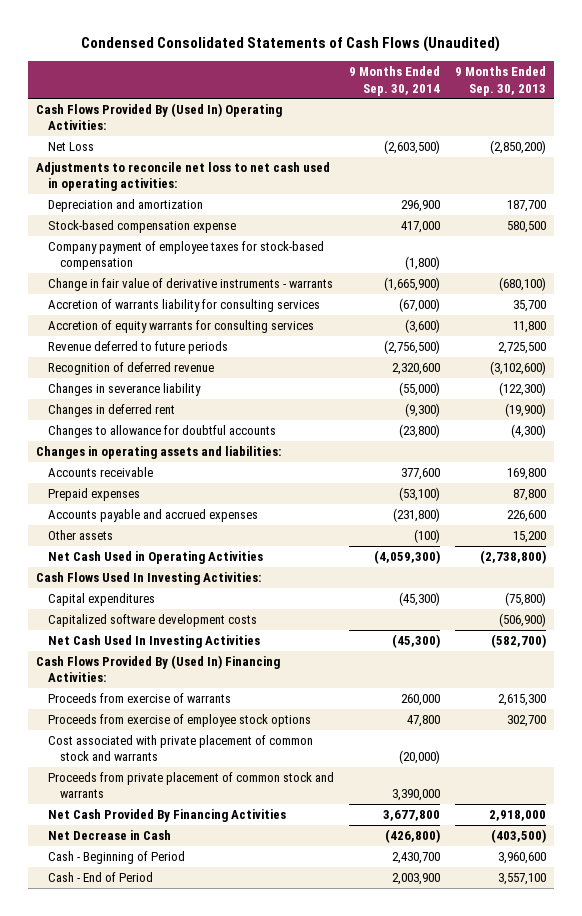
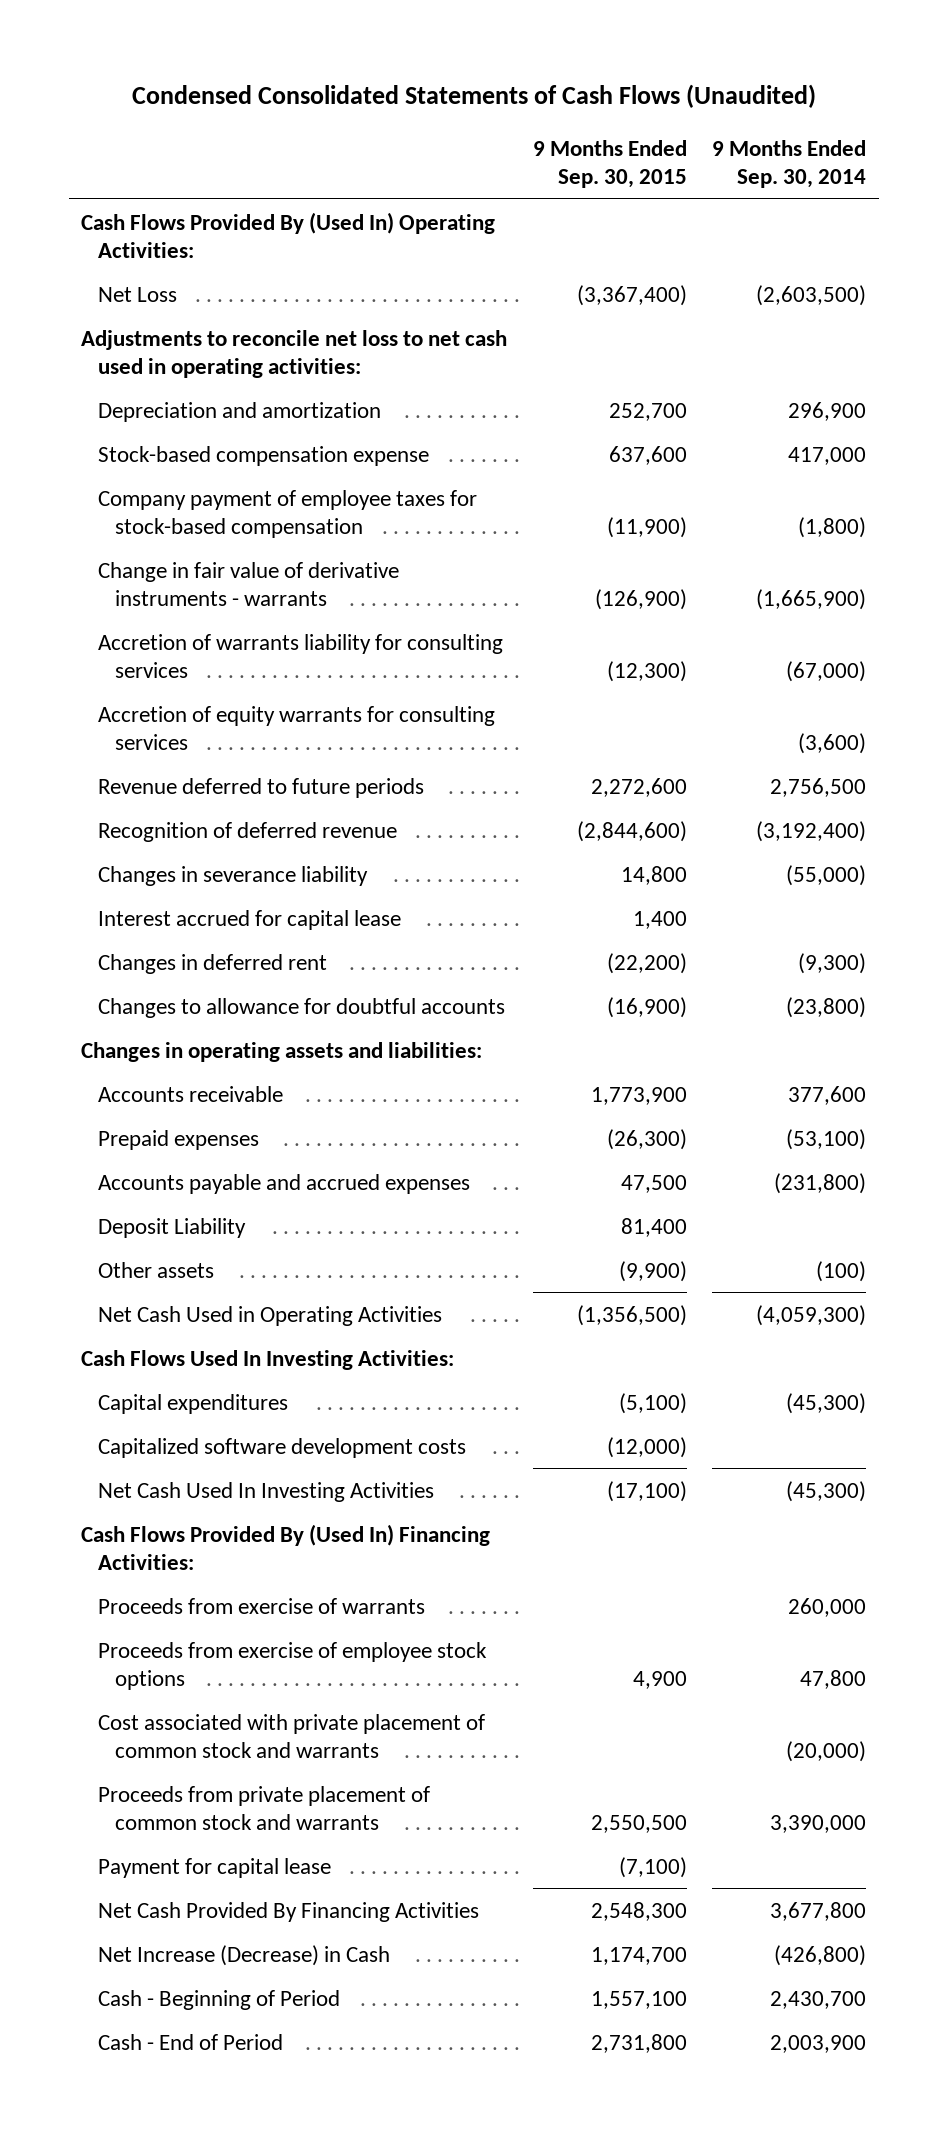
- | 9 Months Ended Sep. 30, 2014 | 9 Months Ended Sep. 30, 2013
+ | 9 Months Ended Sep. 30, 2015 | 9 Months Ended Sep. 30, 2014
- Revenue deferred to future periods | (2,756,500) | 2,725,500
- Recognition of deferred revenue | 2,320,600 | (3,102,600)
+ Revenue deferred to future periods | 2,272,600 | 2,756,500
+ Recognition of deferred revenue | (2,844,600) | (3,192,400)
+ Interest accrued for capital lease | 1,400 |
+ Deposit Liability | 81,400 |
+ Payment for capital lease | (7,100) |
- Net Decrease in Cash | (426,800) | (403,500)
+ Net Increase (Decrease) in Cash | 1,174,700 | (426,800)

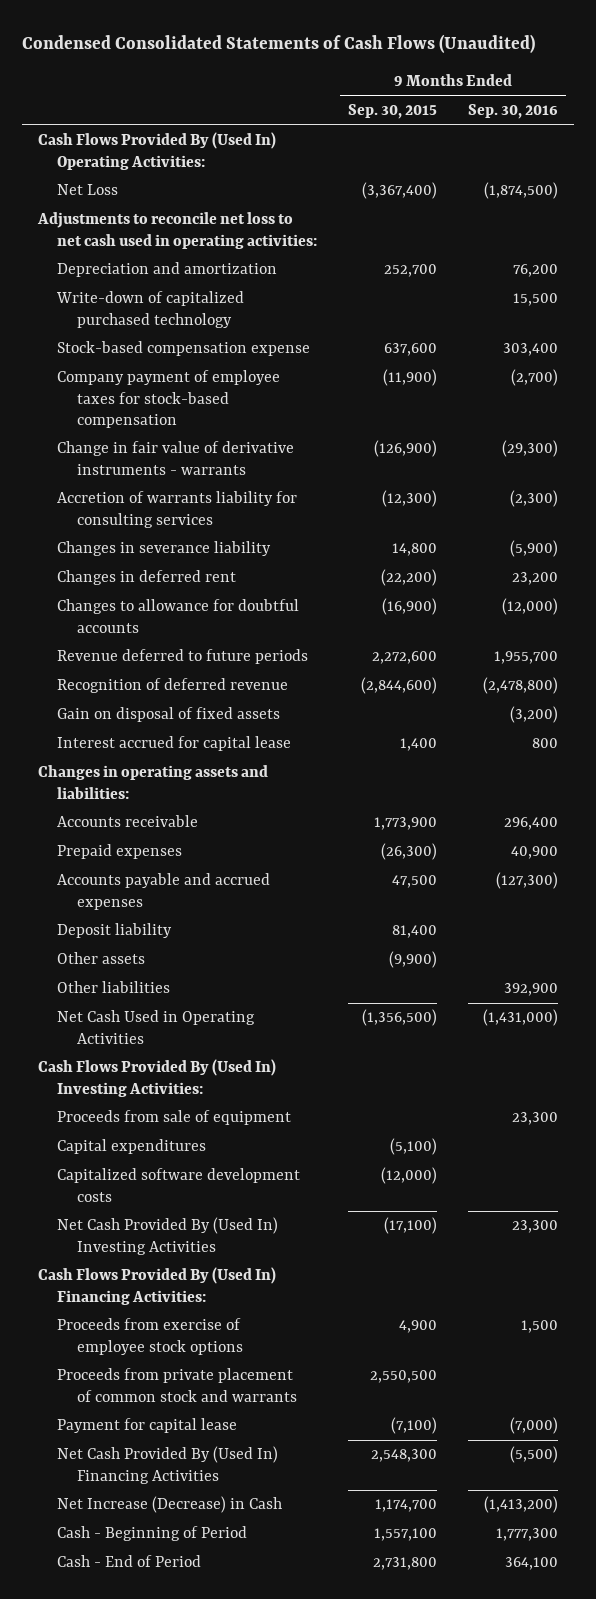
- | 9 Months Ended Sep. 30, 2015 | 9 Months Ended Sep. 30, 2014
+ | 9 Months Ended Sep. 30, 2015 | 9 Months Ended Sep. 30, 2016
+ Write-down of capitalized purchased technology | | 15,500
- Accretion of equity warrants for consulting services | | (3,600)
moved down: Revenue deferred to future periods | 2,272,600 | 1,955,700
moved down: Recognition of deferred revenue | (2,844,600) | (2,478,800)
+ Gain on disposal of fixed assets | | (3,200)
moved down: Interest accrued for capital lease | 1,400 | 800
- Deposit Liability | 81,400 |
+ Deposit liability | 81,400 |
+ Other liabilities | | 392,900
- Cash Flows Used In Investing Activities:
+ Cash Flows Provided By (Used In) Investing Activities:
+ Proceeds from sale of equipment | | 23,300
- Net Cash Used In Investing Activities | (17,100) | (45,300)
+ Net Cash Provided By (Used In) Investing Activities | (17,100) | 23,300
- Proceeds from exercise of warrants | | 260,000
- Cost associated with private placement of common stock and warrants | | (20,000)
- Net Cash Provided By Financing Activities | 2,548,300 | 3,677,800
+ Net Cash Provided By (Used In) Financing Activities | 2,548,300 | (5,500)

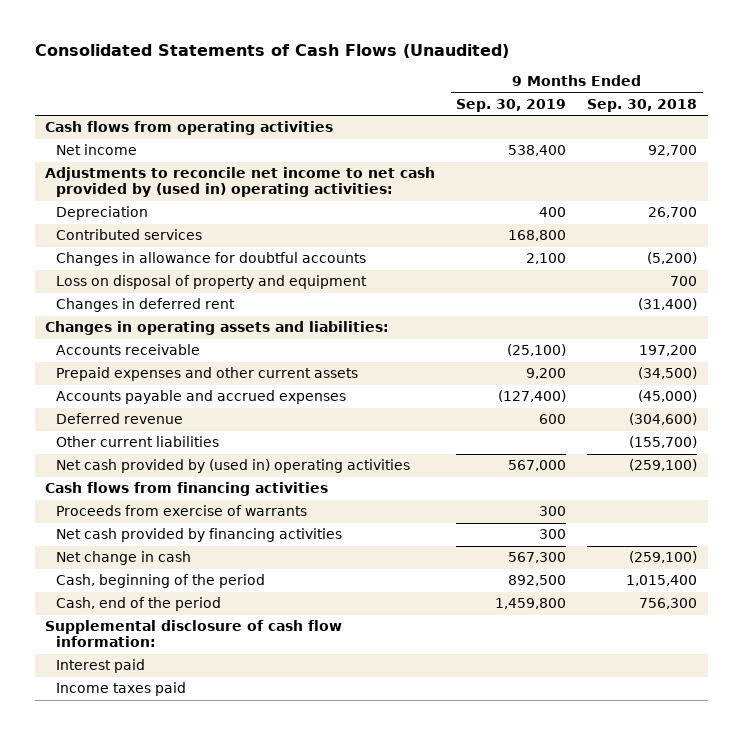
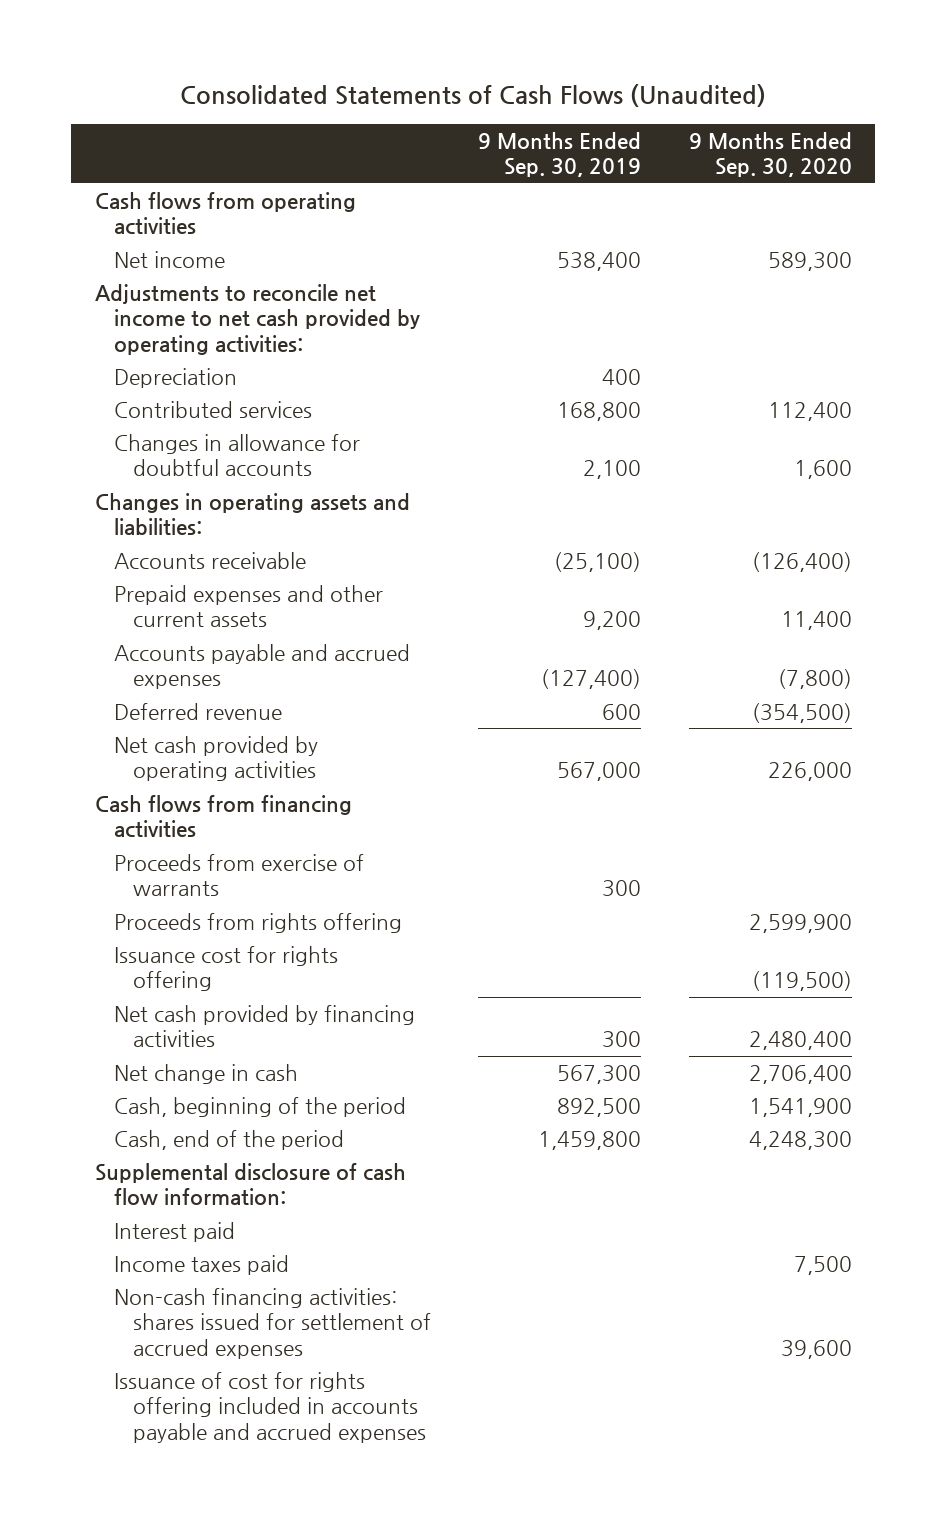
- | 9 Months Ended Sep. 30, 2019 | 9 Months Ended Sep. 30, 2018
+ | 9 Months Ended Sep. 30, 2019 | 9 Months Ended Sep. 30, 2020
- Adjustments to reconcile net income to net cash provided by (used in) operating activities:
+ Adjustments to reconcile net income to net cash provided by operating activities:
- Loss on disposal of property and equipment | | 700
- Changes in deferred rent | | (31,400)
- Other current liabilities | | (155,700)
- Net cash provided by (used in) operating activities | 567,000 | (259,100)
+ Net cash provided by operating activities | 567,000 | 226,000
+ Proceeds from rights offering | | 2,599,900
+ Issuance cost for rights offering | | (119,500)
+ Non-cash financing activities: shares issued for settlement of accrued expenses | | 39,600
+ Issuance of cost for rights offering included in accounts payable and accrued expenses

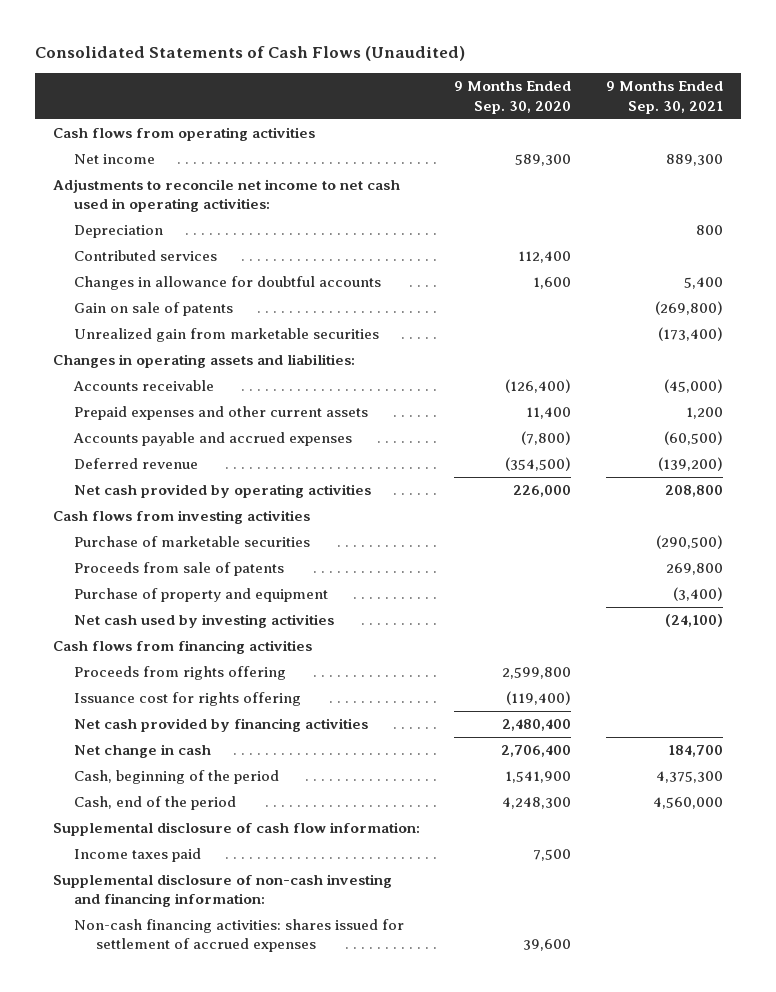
- | 9 Months Ended Sep. 30, 2019 | 9 Months Ended Sep. 30, 2020
+ | 9 Months Ended Sep. 30, 2020 | 9 Months Ended Sep. 30, 2021
- Adjustments to reconcile net income to net cash provided by operating activities:
+ Adjustments to reconcile net income to net cash used in operating activities:
+ Gain on sale of patents | | (269,800)
+ Unrealized gain from marketable securities | | (173,400)
+ Cash flows from investing activities
+ Purchase of marketable securities | | (290,500)
+ Proceeds from sale of patents | | 269,800
+ Purchase of property and equipment | | (3,400)
+ Net cash used by investing activities | | (24,100)
- Proceeds from exercise of warrants | 300 |
- Proceeds from rights offering | | 2,599,900
- Issuance cost for rights offering | | (119,500)
+ Proceeds from rights offering | 2,599,800 |
+ Issuance cost for rights offering | (119,400) |
- Interest paid
+ Supplemental disclosure of non-cash investing and financing information:
- Issuance of cost for rights offering included in accounts payable and accrued expenses

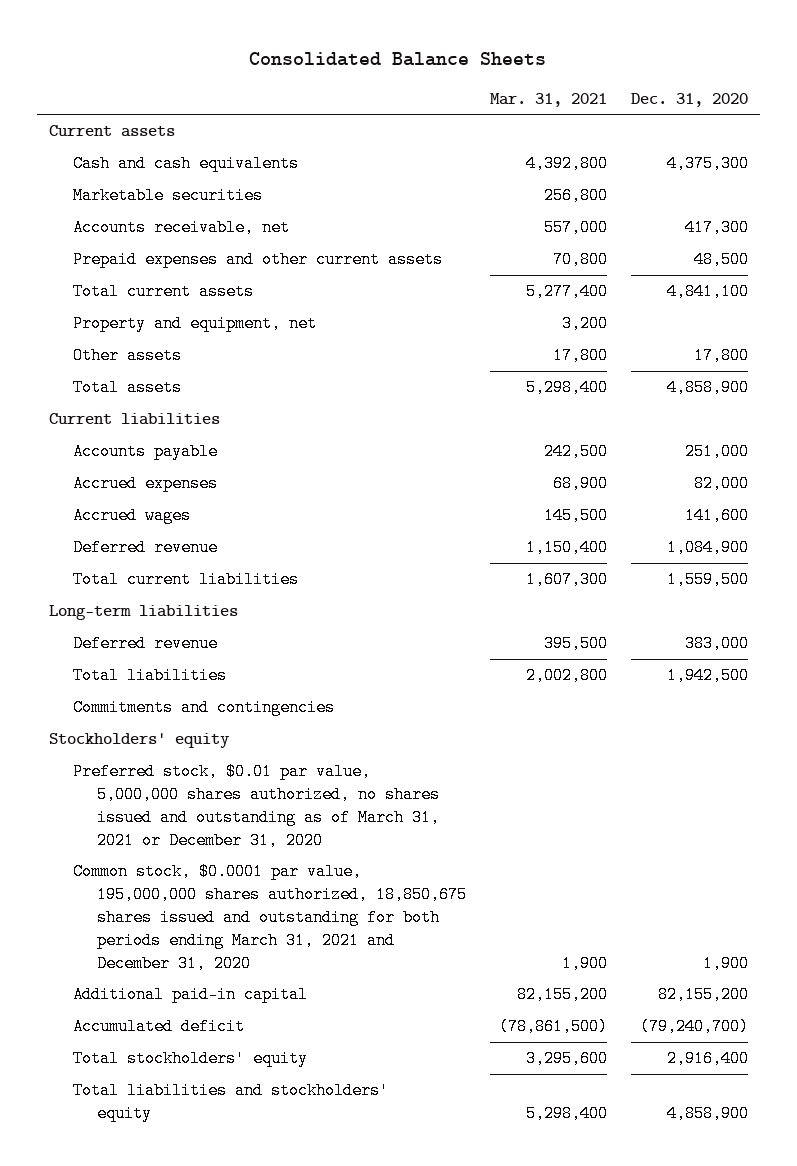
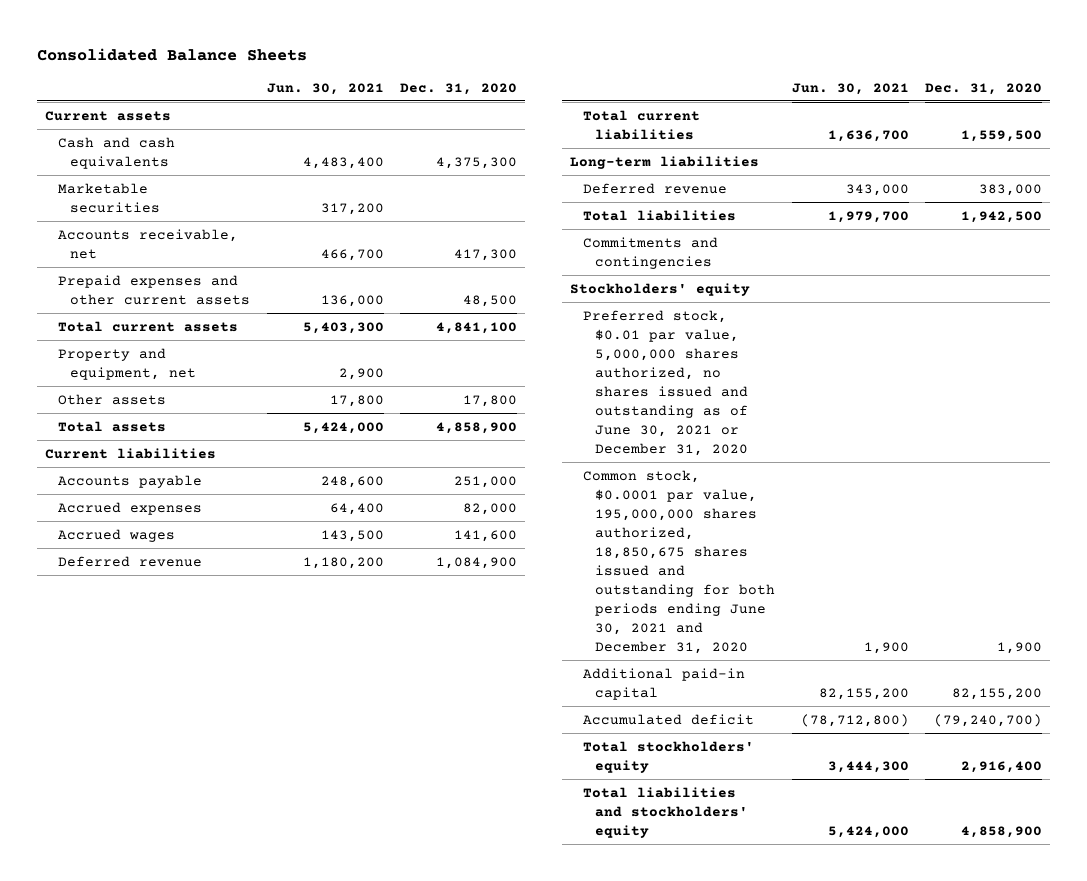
- | Mar. 31, 2021 | Dec. 31, 2020
+ | Jun. 30, 2021 | Dec. 31, 2020
- Preferred stock, $0.01 par value, 5,000,000 shares authorized, no shares issued and outstanding as of March 31, 2021 or December 31, 2020
- Common stock, $0.0001 par value, 195,000,000 shares authorized, 18,850,675 shares issued and outstanding for both periods ending March 31, 2021 and December 31, 2020 | 1,900 | 1,900
+ Preferred stock, $0.01 par value, 5,000,000 shares authorized, no shares issued and outstanding as of June 30, 2021 or December 31, 2020
+ Common stock, $0.0001 par value, 195,000,000 shares authorized, 18,850,675 shares issued and outstanding for both periods ending June 30, 2021 and December 31, 2020 | 1,900 | 1,900

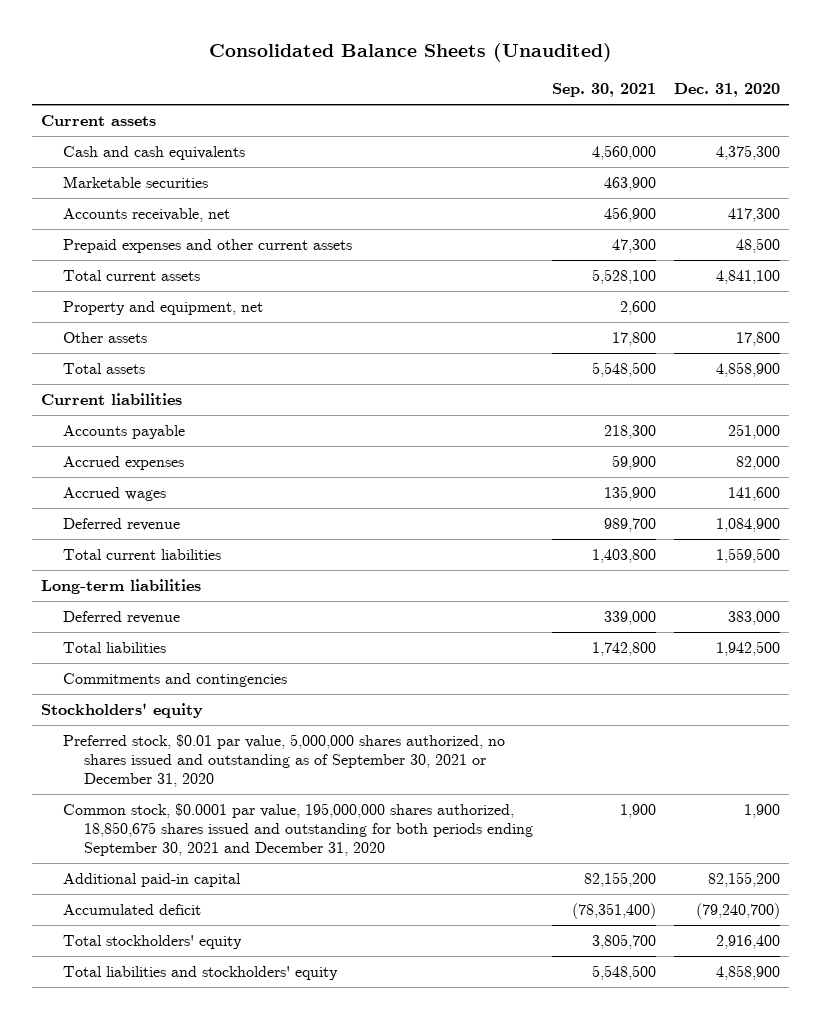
- Consolidated Balance Sheets
+ Consolidated Balance Sheets (Unaudited)
- | Jun. 30, 2021 | Dec. 31, 2020
+ | Sep. 30, 2021 | Dec. 31, 2020
- Preferred stock, $0.01 par value, 5,000,000 shares authorized, no shares issued and outstanding as of June 30, 2021 or December 31, 2020
- Common stock, $0.0001 par value, 195,000,000 shares authorized, 18,850,675 shares issued and outstanding for both periods ending June 30, 2021 and December 31, 2020 | 1,900 | 1,900
+ Preferred stock, $0.01 par value, 5,000,000 shares authorized, no shares issued and outstanding as of September 30, 2021 or December 31, 2020
+ Common stock, $0.0001 par value, 195,000,000 shares authorized, 18,850,675 shares issued and outstanding for both periods ending September 30, 2021 and December 31, 2020 | 1,900 | 1,900

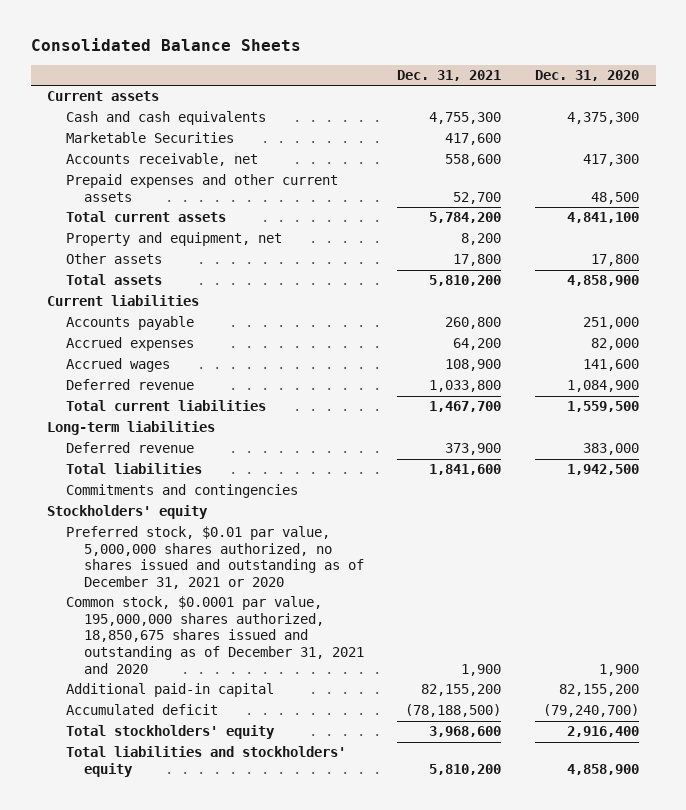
- Consolidated Balance Sheets (Unaudited)
+ Consolidated Balance Sheets
- | Sep. 30, 2021 | Dec. 31, 2020
+ | Dec. 31, 2021 | Dec. 31, 2020
- Marketable securities | 463,900 |
+ Marketable Securities | 417,600 |
- Preferred stock, $0.01 par value, 5,000,000 shares authorized, no shares issued and outstanding as of September 30, 2021 or December 31, 2020
- Common stock, $0.0001 par value, 195,000,000 shares authorized, 18,850,675 shares issued and outstanding for both periods ending September 30, 2021 and December 31, 2020 | 1,900 | 1,900
+ Preferred stock, $0.01 par value, 5,000,000 shares authorized, no shares issued and outstanding as of December 31, 2021 or 2020
+ Common stock, $0.0001 par value, 195,000,000 shares authorized, 18,850,675 shares issued and outstanding as of December 31, 2021 and 2020 | 1,900 | 1,900

